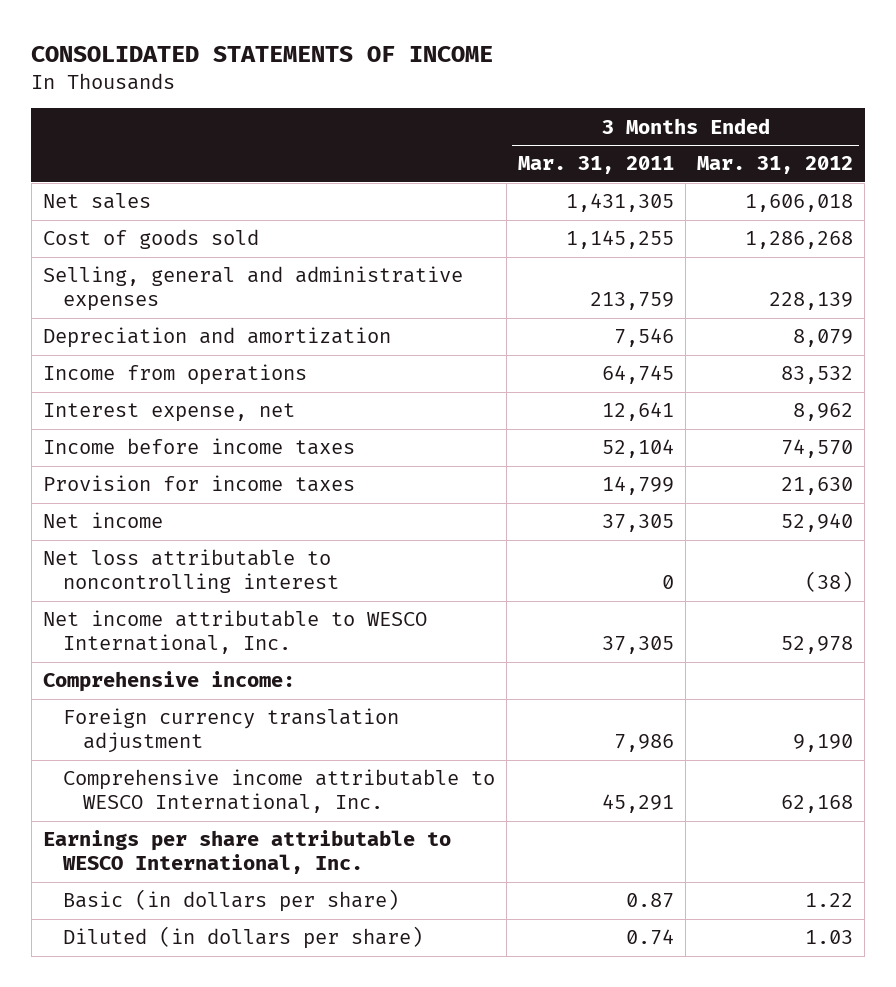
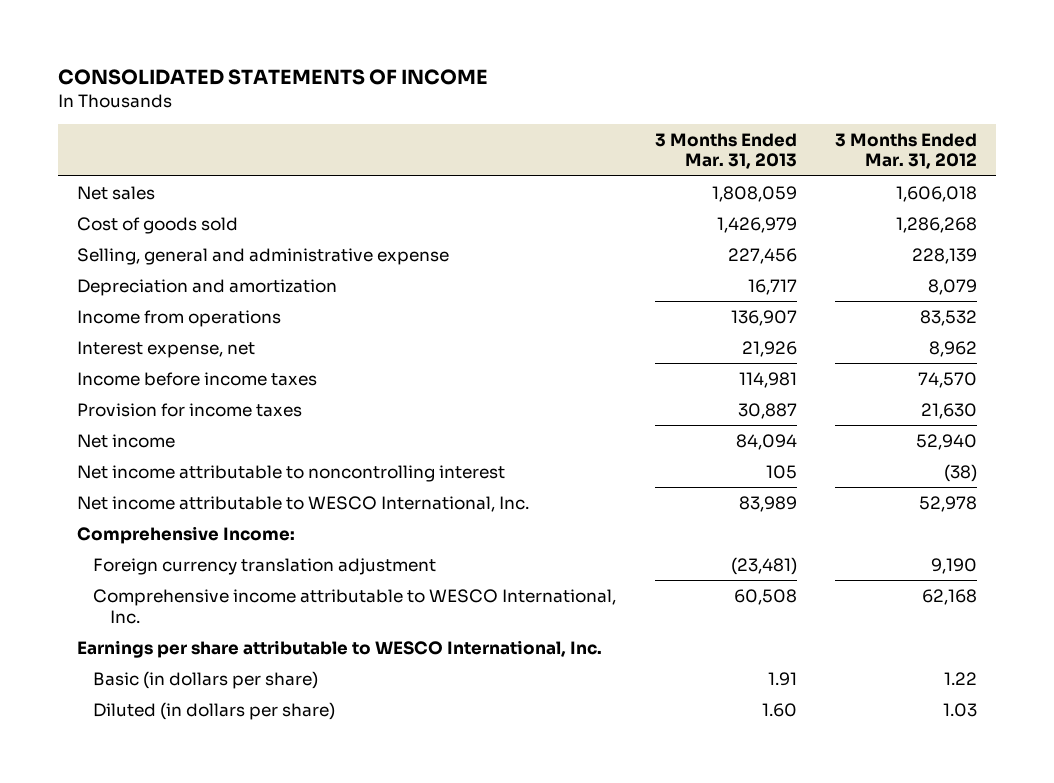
- | 3 Months Ended Mar. 31, 2011 | 3 Months Ended Mar. 31, 2012
+ | 3 Months Ended Mar. 31, 2013 | 3 Months Ended Mar. 31, 2012
- Selling, general and administrative expenses | 213,759 | 228,139
+ Selling, general and administrative expense | 227,456 | 228,139
- Net loss attributable to noncontrolling interest | 0 | (38)
+ Net income attributable to noncontrolling interest | 105 | (38)
- Comprehensive income:
+ Comprehensive Income:

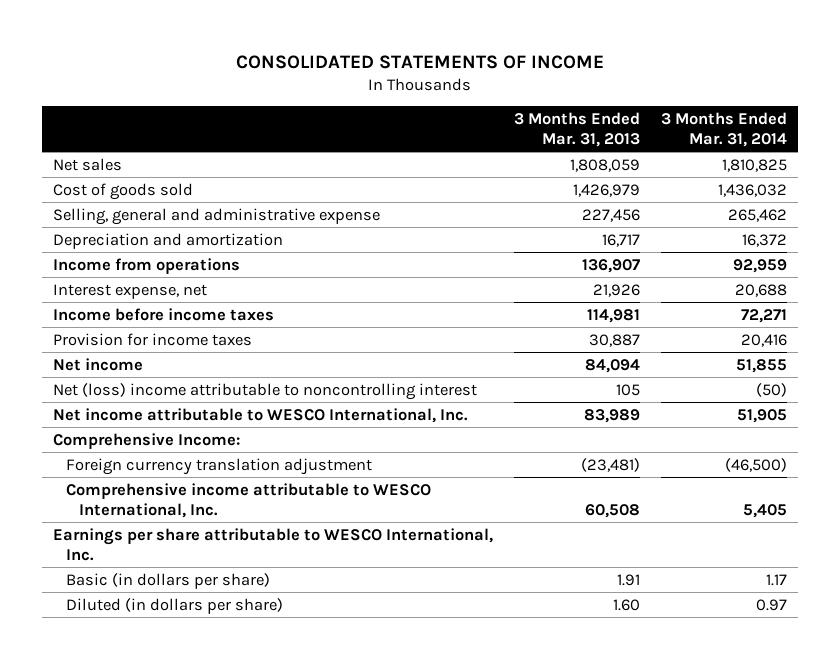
- | 3 Months Ended Mar. 31, 2013 | 3 Months Ended Mar. 31, 2012
+ | 3 Months Ended Mar. 31, 2013 | 3 Months Ended Mar. 31, 2014
- Net income attributable to noncontrolling interest | 105 | (38)
+ Net (loss) income attributable to noncontrolling interest | 105 | (50)

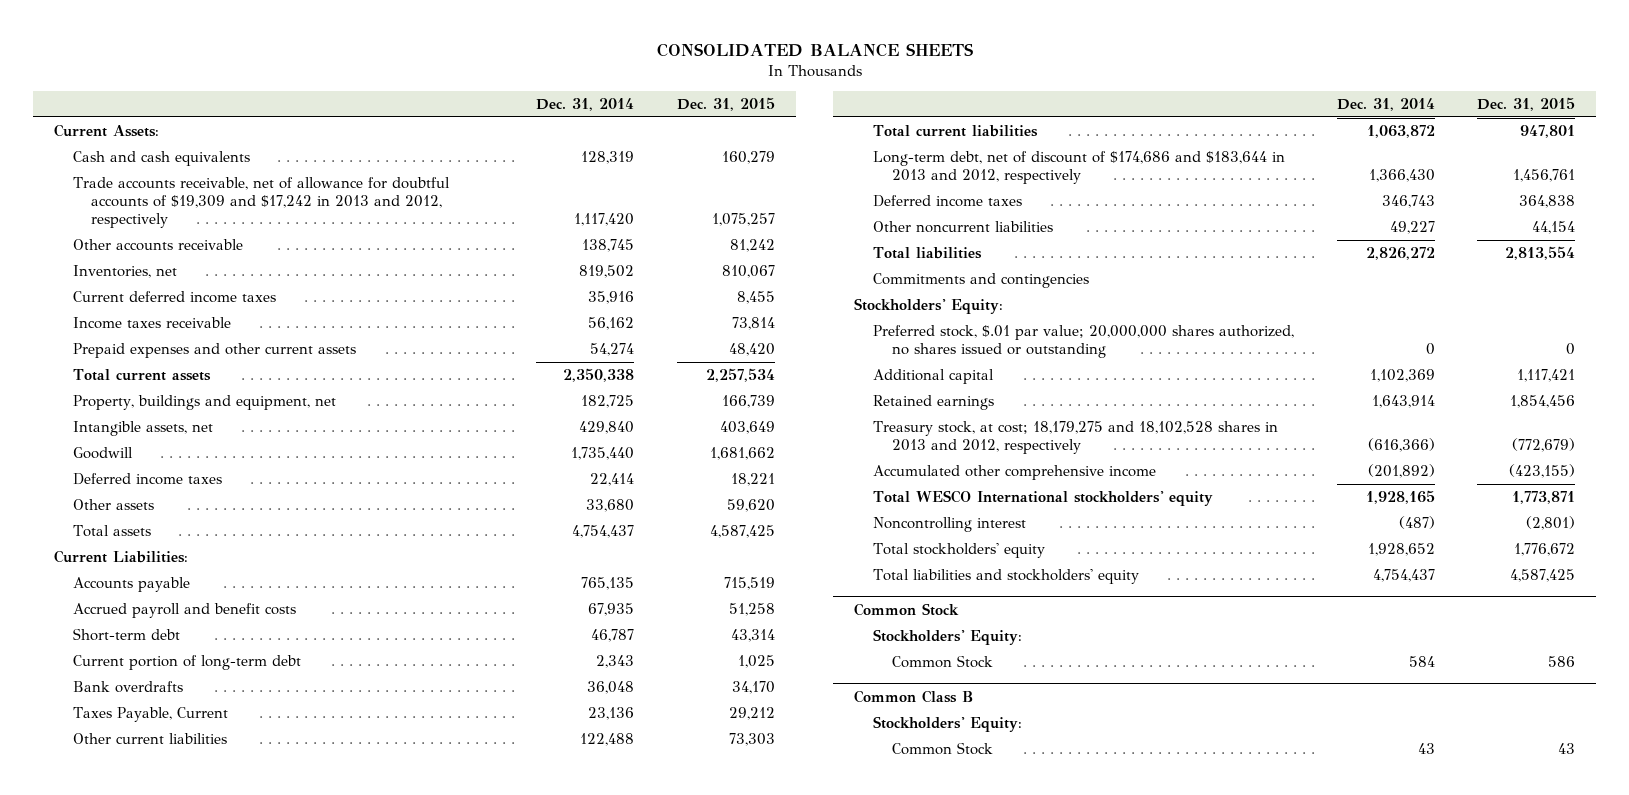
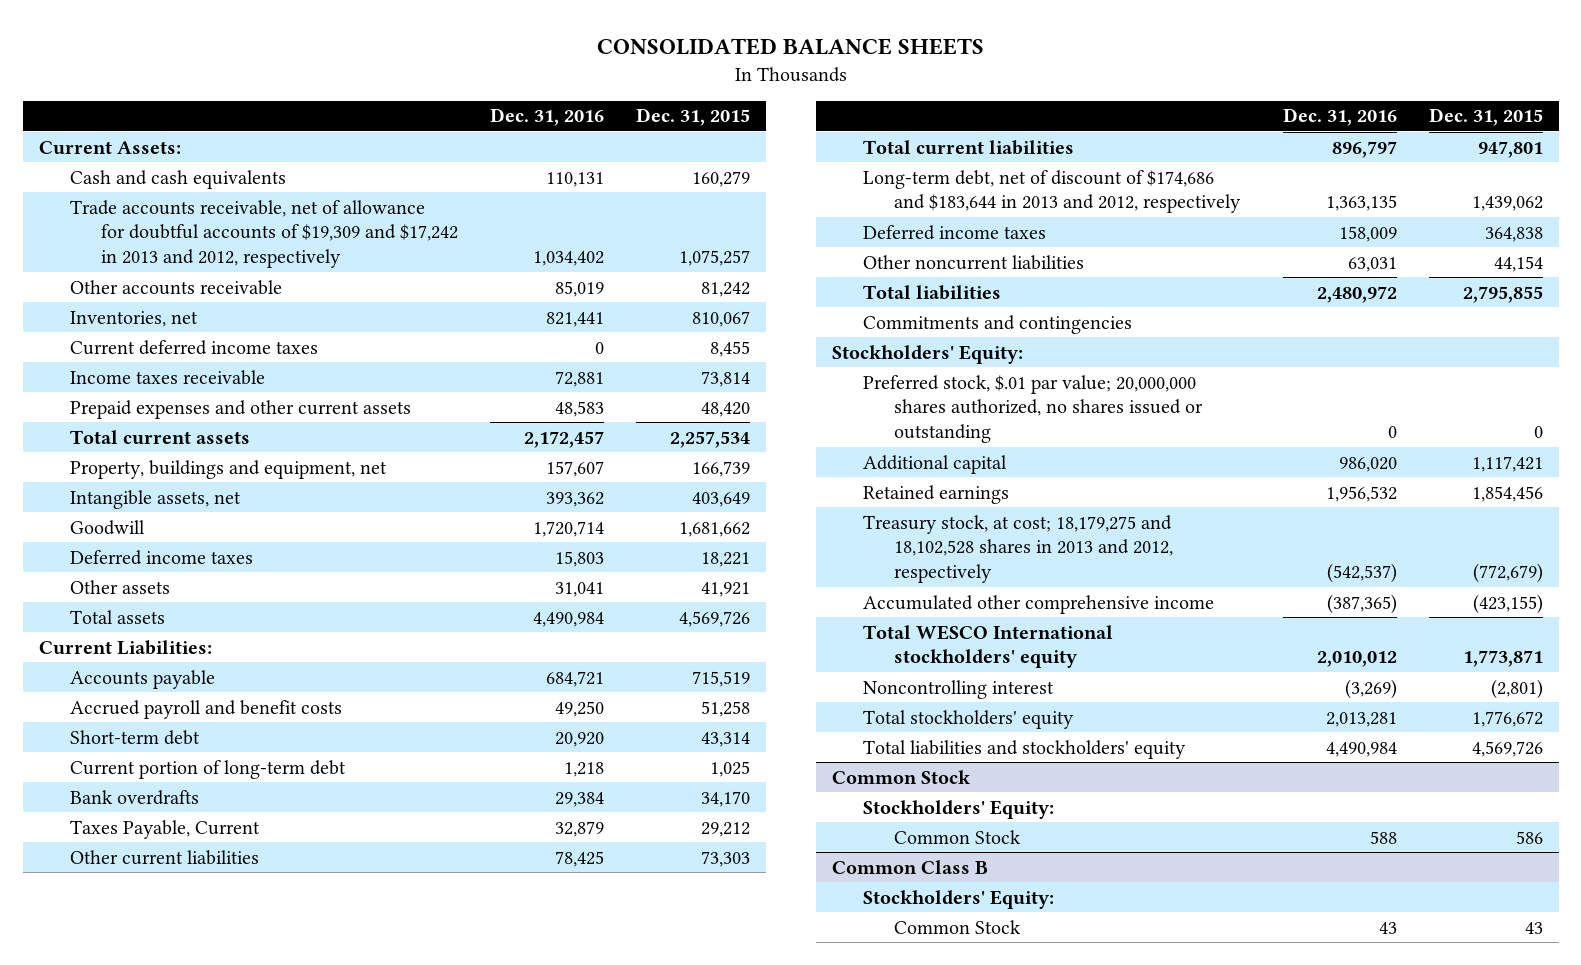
- | Dec. 31, 2014 | Dec. 31, 2015
+ | Dec. 31, 2016 | Dec. 31, 2015
- Other assets | 33,680 | 59,620
- Total assets | 4,754,437 | 4,587,425
+ Other assets | 31,041 | 41,921
+ Total assets | 4,490,984 | 4,569,726
- Long-term debt, net of discount of $174,686 and $183,644 in 2013 and 2012, respectively | 1,366,430 | 1,456,761
+ Long-term debt, net of discount of $174,686 and $183,644 in 2013 and 2012, respectively | 1,363,135 | 1,439,062
- Total liabilities | 2,826,272 | 2,813,554
+ Total liabilities | 2,480,972 | 2,795,855
- Total liabilities and stockholders' equity | 4,754,437 | 4,587,425
+ Total liabilities and stockholders' equity | 4,490,984 | 4,569,726

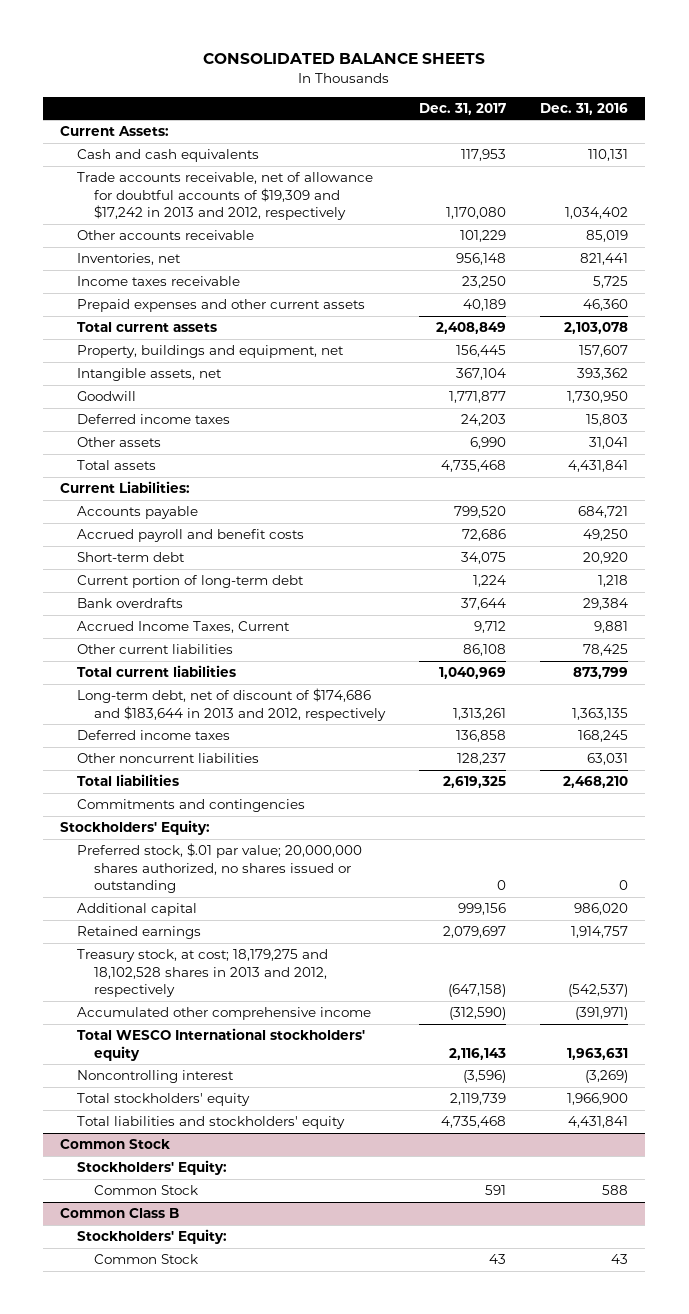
- | Dec. 31, 2016 | Dec. 31, 2015
+ | Dec. 31, 2017 | Dec. 31, 2016
- Current deferred income taxes | 0 | 8,455
- Income taxes receivable | 72,881 | 73,814
- Prepaid expenses and other current assets | 48,583 | 48,420
- Total current assets | 2,172,457 | 2,257,534
+ Income taxes receivable | 23,250 | 5,725
+ Prepaid expenses and other current assets | 40,189 | 46,360
+ Total current assets | 2,408,849 | 2,103,078
- Goodwill | 1,720,714 | 1,681,662
+ Goodwill | 1,771,877 | 1,730,950
- Total assets | 4,490,984 | 4,569,726
+ Total assets | 4,735,468 | 4,431,841
- Taxes Payable, Current | 32,879 | 29,212
+ Accrued Income Taxes, Current | 9,712 | 9,881
- Total current liabilities | 896,797 | 947,801
+ Total current liabilities | 1,040,969 | 873,799
- Deferred income taxes | 158,009 | 364,838
+ Deferred income taxes | 136,858 | 168,245
- Total liabilities | 2,480,972 | 2,795,855
+ Total liabilities | 2,619,325 | 2,468,210
- Retained earnings | 1,956,532 | 1,854,456
+ Retained earnings | 2,079,697 | 1,914,757
- Accumulated other comprehensive income | (387,365) | (423,155)
- Total WESCO International stockholders' equity | 2,010,012 | 1,773,871
+ Accumulated other comprehensive income | (312,590) | (391,971)
+ Total WESCO International stockholders' equity | 2,116,143 | 1,963,631
- Total stockholders' equity | 2,013,281 | 1,776,672
- Total liabilities and stockholders' equity | 4,490,984 | 4,569,726
+ Total stockholders' equity | 2,119,739 | 1,966,900
+ Total liabilities and stockholders' equity | 4,735,468 | 4,431,841

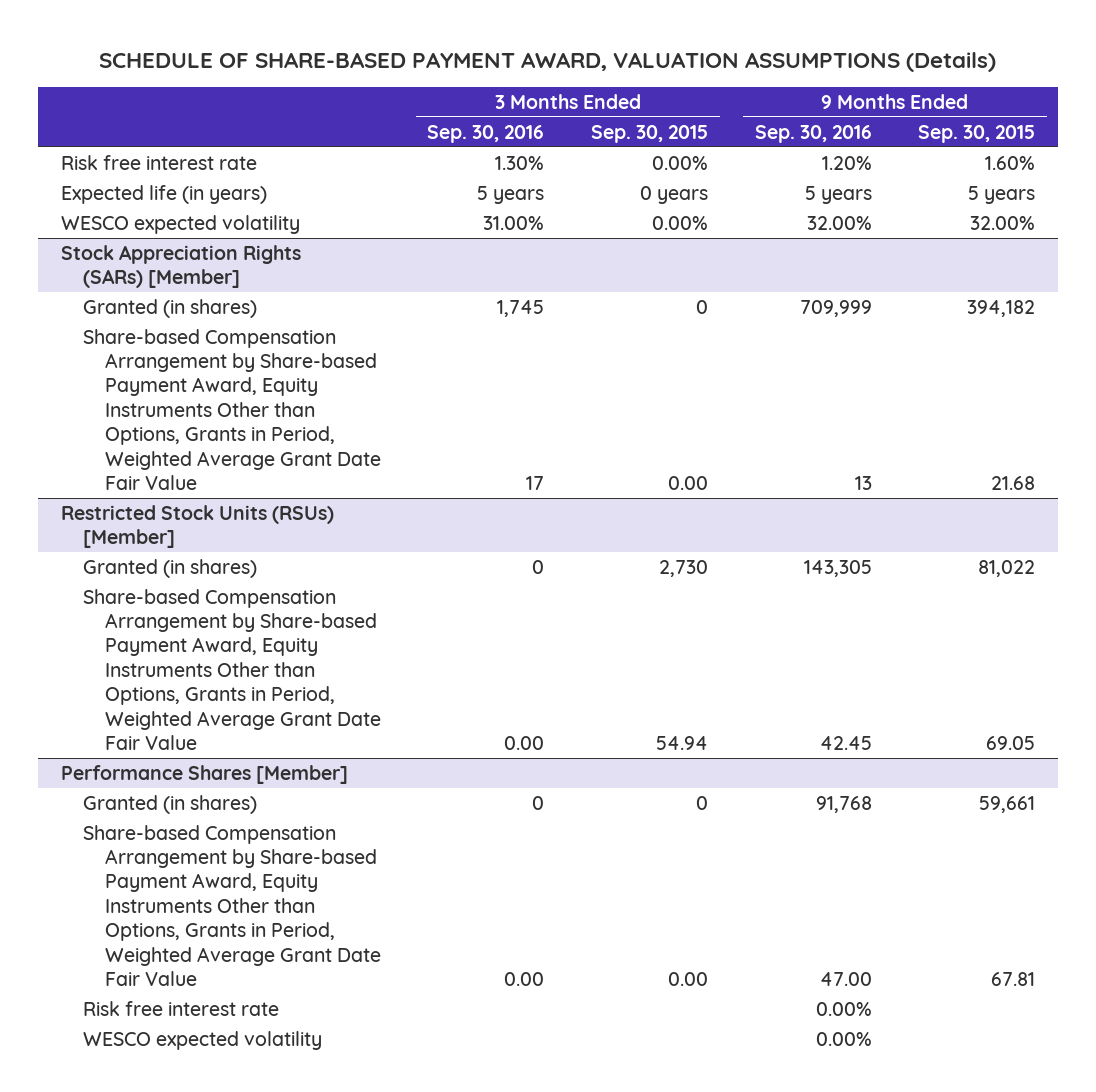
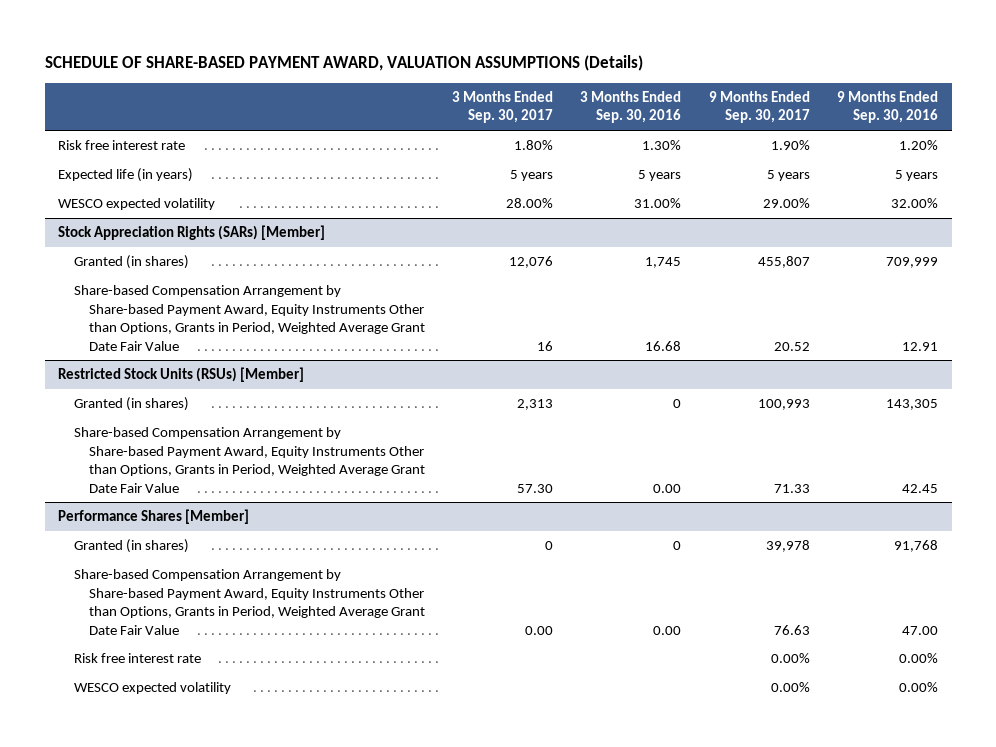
- | 3 Months Ended Sep. 30, 2016 | 3 Months Ended Sep. 30, 2015 | 9 Months Ended Sep. 30, 2016 | 9 Months Ended Sep. 30, 2015
+ | 3 Months Ended Sep. 30, 2017 | 3 Months Ended Sep. 30, 2016 | 9 Months Ended Sep. 30, 2017 | 9 Months Ended Sep. 30, 2016
@ Stock Appreciation Rights (SARs) [Member]
- Share-based Compensation Arrangement by Share-based Payment Award, Equity Instruments Other than Options, Grants in Period, Weighted Average Grant Date Fair Value | 17 | 0.00 | 13 | 21.68
+ Share-based Compensation Arrangement by Share-based Payment Award, Equity Instruments Other than Options, Grants in Period, Weighted Average Grant Date Fair Value | 16 | 16.68 | 20.52 | 12.91

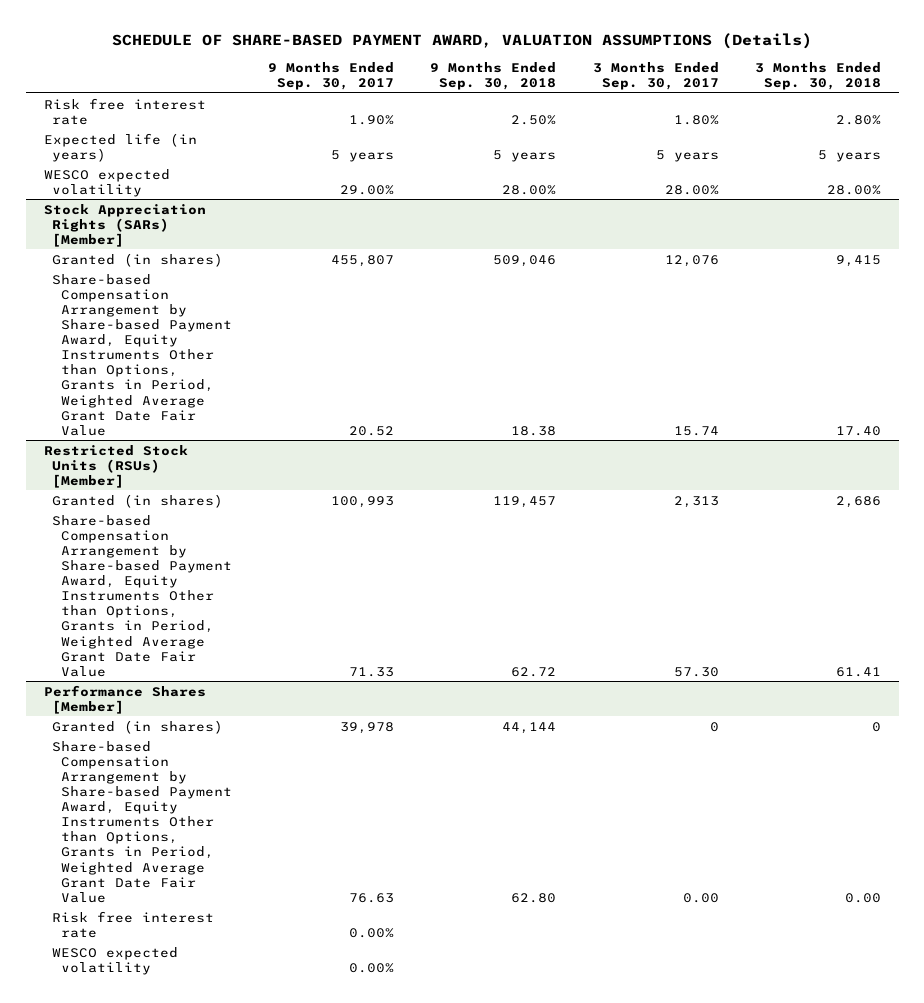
- | 3 Months Ended Sep. 30, 2017 | 3 Months Ended Sep. 30, 2016 | 9 Months Ended Sep. 30, 2017 | 9 Months Ended Sep. 30, 2016
+ | 9 Months Ended Sep. 30, 2017 | 9 Months Ended Sep. 30, 2018 | 3 Months Ended Sep. 30, 2017 | 3 Months Ended Sep. 30, 2018
@ Stock Appreciation Rights (SARs) [Member]
- Share-based Compensation Arrangement by Share-based Payment Award, Equity Instruments Other than Options, Grants in Period, Weighted Average Grant Date Fair Value | 16 | 16.68 | 20.52 | 12.91
+ Share-based Compensation Arrangement by Share-based Payment Award, Equity Instruments Other than Options, Grants in Period, Weighted Average Grant Date Fair Value | 20.52 | 18.38 | 15.74 | 17.40

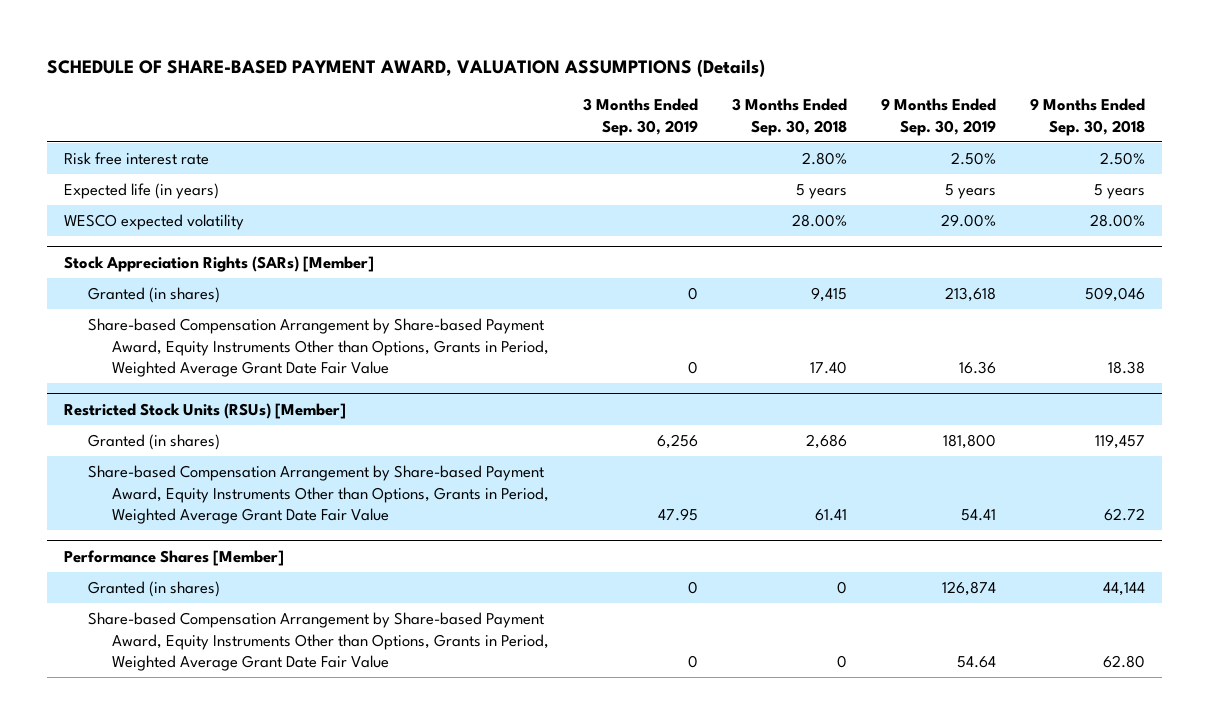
- | 9 Months Ended Sep. 30, 2017 | 9 Months Ended Sep. 30, 2018 | 3 Months Ended Sep. 30, 2017 | 3 Months Ended Sep. 30, 2018
+ | 3 Months Ended Sep. 30, 2019 | 3 Months Ended Sep. 30, 2018 | 9 Months Ended Sep. 30, 2019 | 9 Months Ended Sep. 30, 2018
@ Performance Shares [Member]
- Share-based Compensation Arrangement by Share-based Payment Award, Equity Instruments Other than Options, Grants in Period, Weighted Average Grant Date Fair Value | 76.63 | 62.80 | 0.00 | 0.00
- Risk free interest rate | 0.00% | | |
- WESCO expected volatility | 0.00% | | |
+ Share-based Compensation Arrangement by Share-based Payment Award, Equity Instruments Other than Options, Grants in Period, Weighted Average Grant Date Fair Value | 0 | 0 | 54.64 | 62.80

